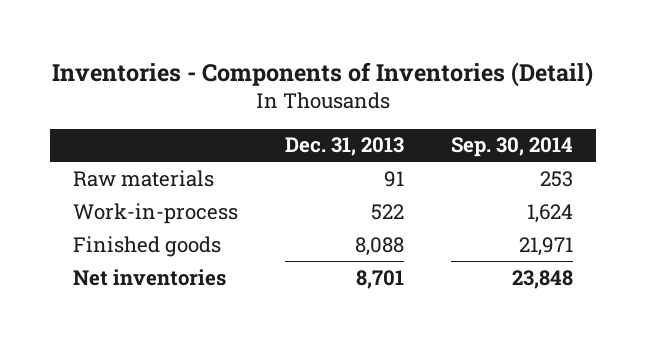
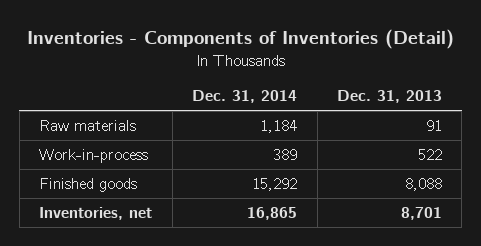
- | Dec. 31, 2013 | Sep. 30, 2014
+ | Dec. 31, 2014 | Dec. 31, 2013
- Net inventories | 8,701 | 23,848
+ Inventories, net | 16,865 | 8,701

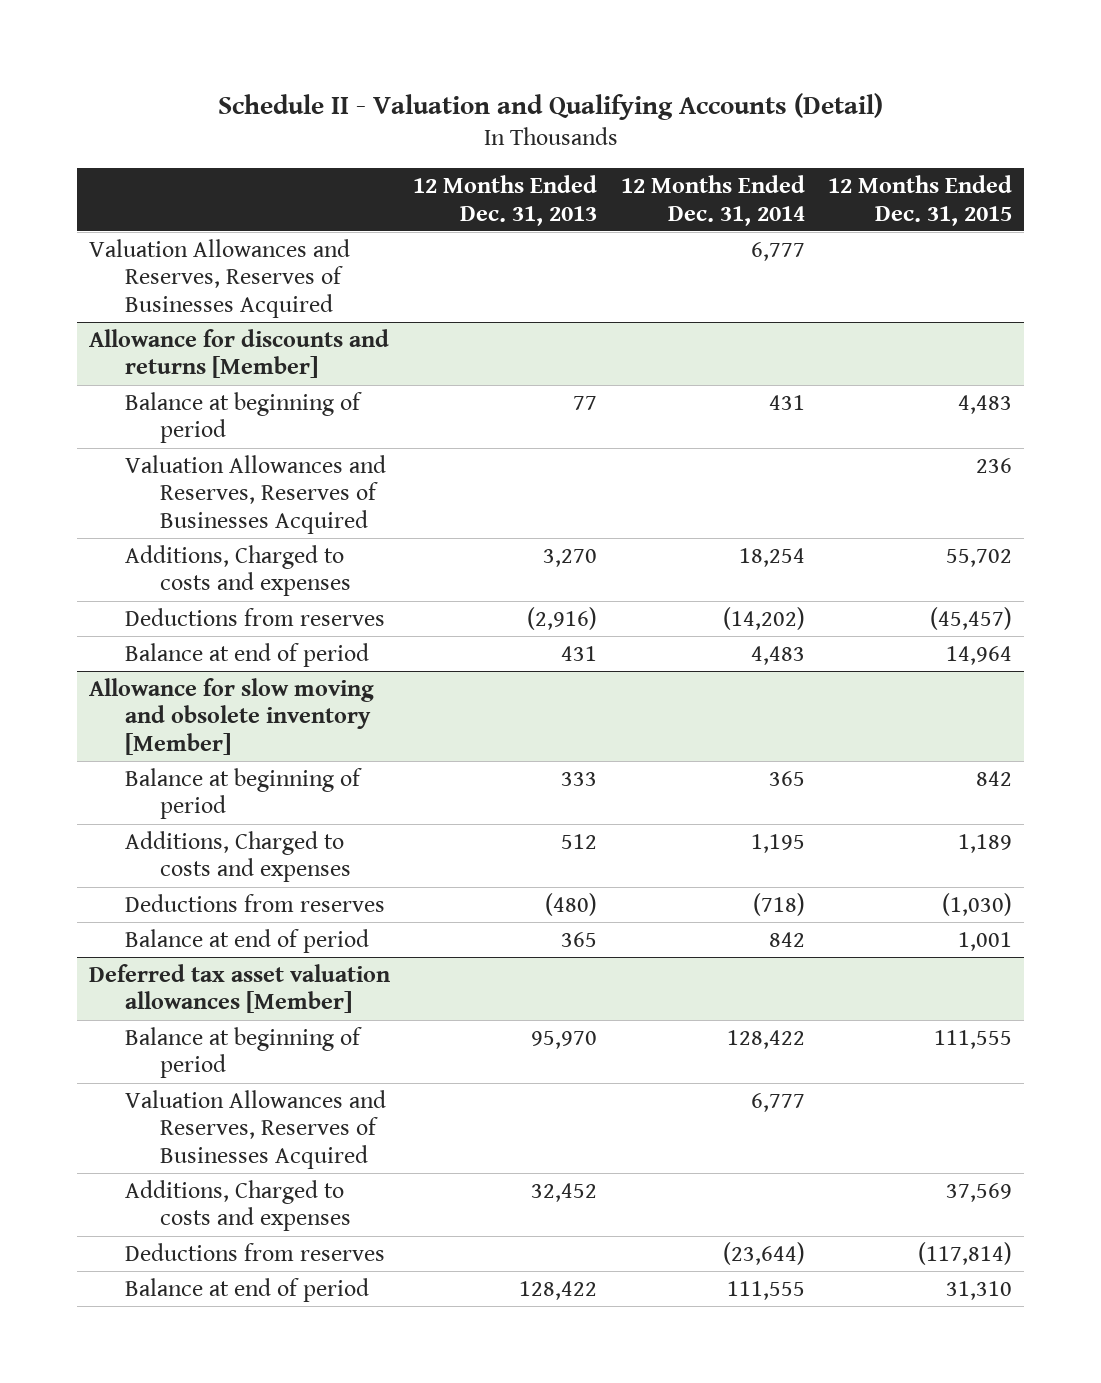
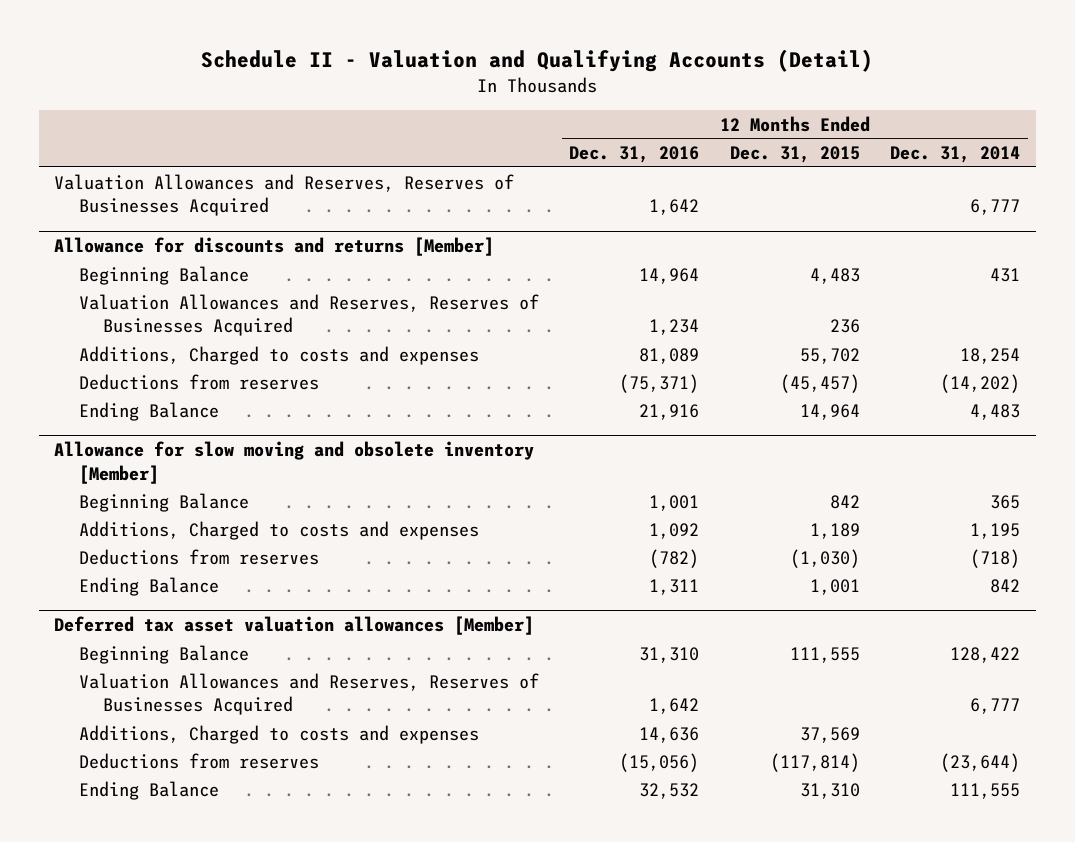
- | 12 Months Ended Dec. 31, 2013 | 12 Months Ended Dec. 31, 2014 | 12 Months Ended Dec. 31, 2015
+ | 12 Months Ended Dec. 31, 2016 | 12 Months Ended Dec. 31, 2015 | 12 Months Ended Dec. 31, 2014
@ Allowance for discounts and returns [Member]
- Balance at beginning of period | 77 | 431 | 4,483
+ Beginning Balance | 14,964 | 4,483 | 431
- Balance at end of period | 431 | 4,483 | 14,964
+ Ending Balance | 21,916 | 14,964 | 4,483
@ Allowance for slow moving and obsolete inventory [Member]
- Balance at beginning of period | 333 | 365 | 842
+ Beginning Balance | 1,001 | 842 | 365
- Balance at end of period | 365 | 842 | 1,001
+ Ending Balance | 1,311 | 1,001 | 842
@ Deferred tax asset valuation allowances [Member]
- Balance at beginning of period | 95,970 | 128,422 | 111,555
+ Beginning Balance | 31,310 | 111,555 | 128,422
- Balance at end of period | 128,422 | 111,555 | 31,310
+ Ending Balance | 32,532 | 31,310 | 111,555

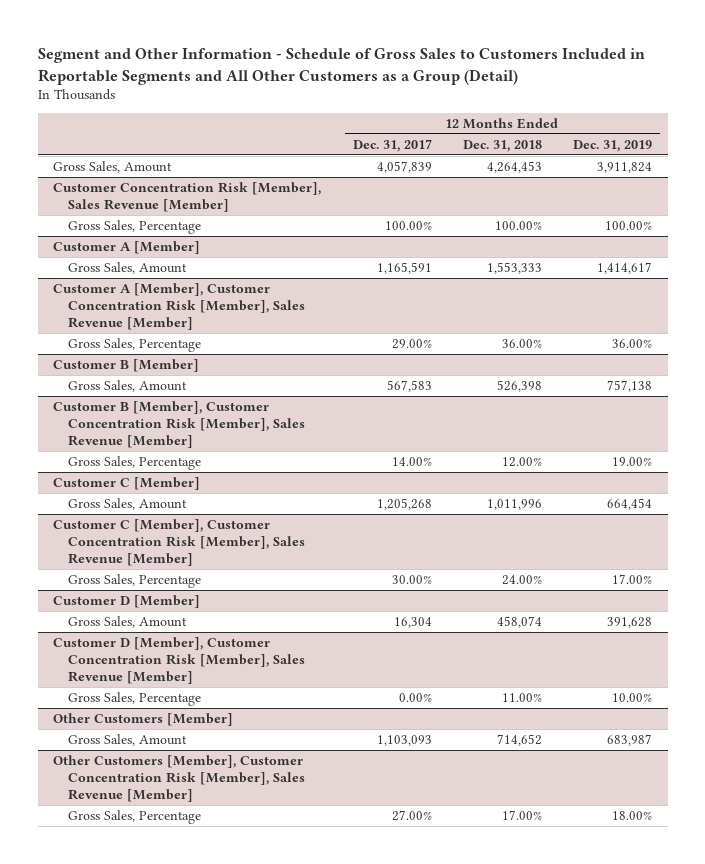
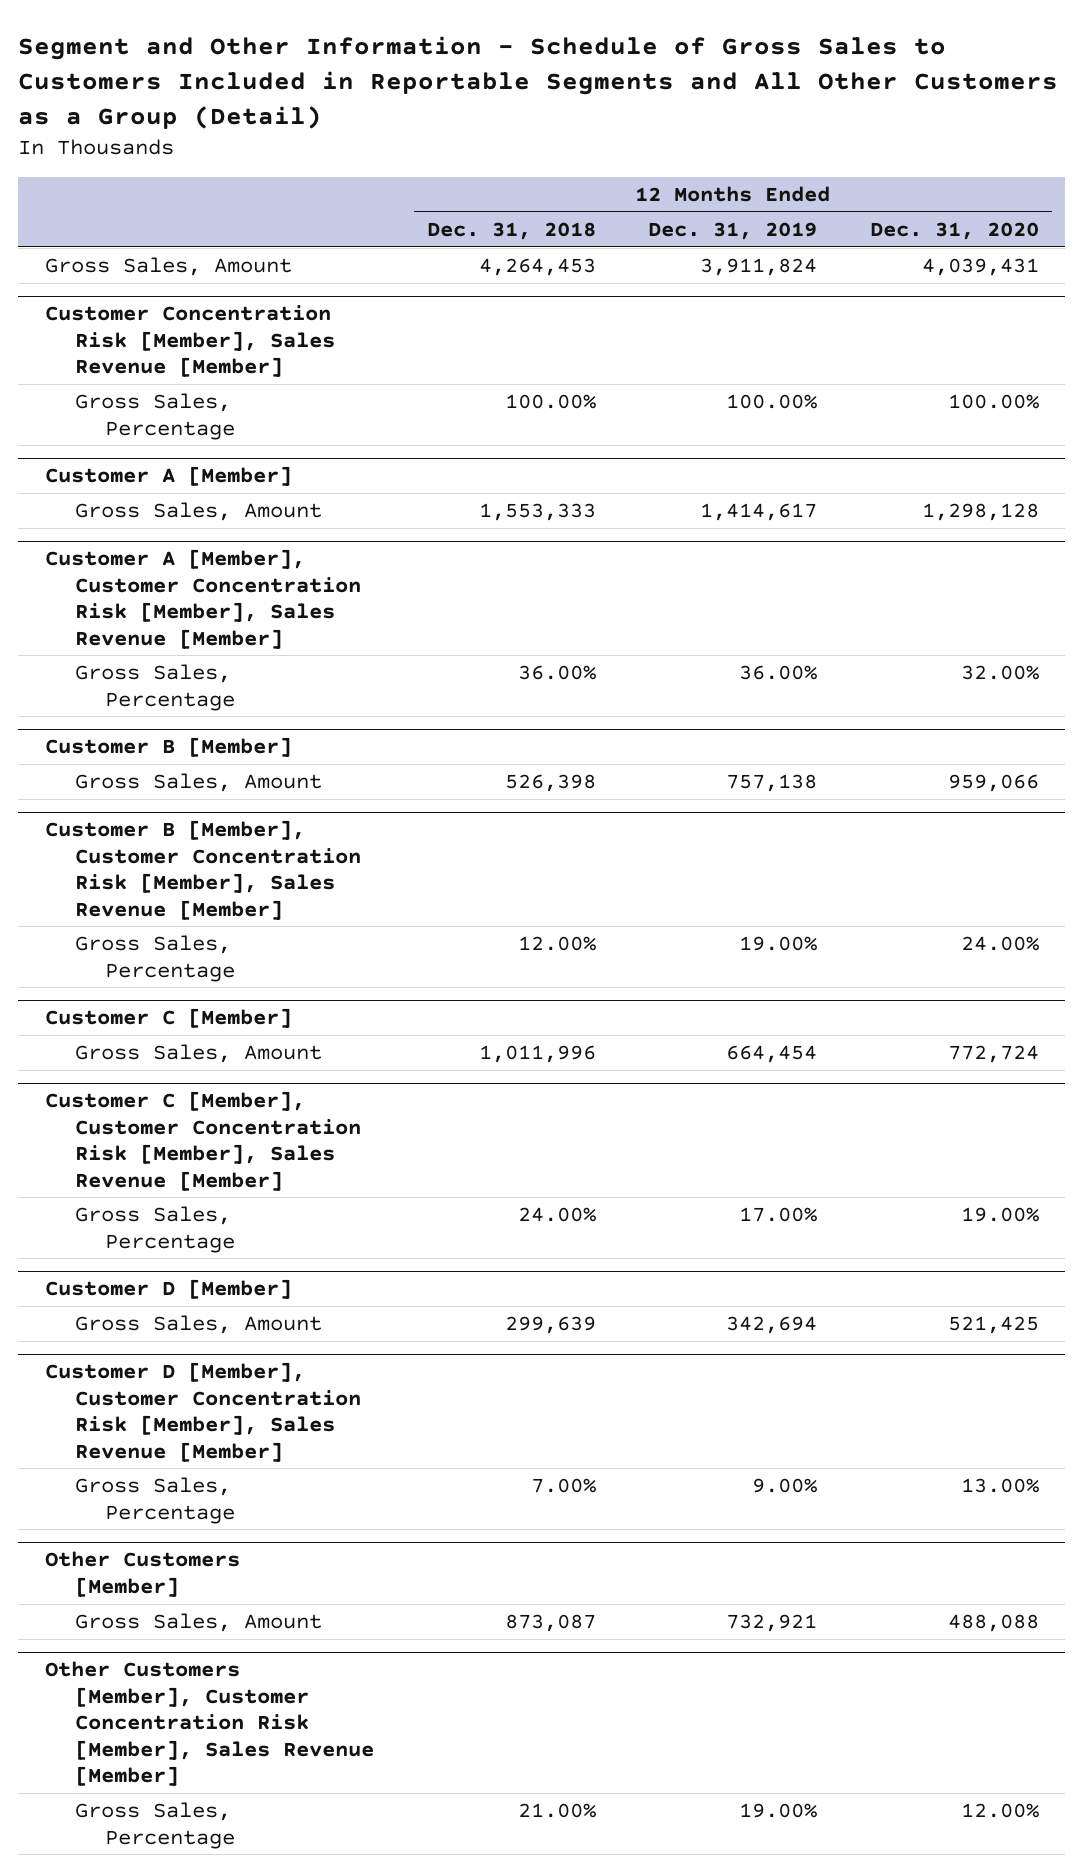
- | 12 Months Ended Dec. 31, 2017 | 12 Months Ended Dec. 31, 2018 | 12 Months Ended Dec. 31, 2019
+ | 12 Months Ended Dec. 31, 2018 | 12 Months Ended Dec. 31, 2019 | 12 Months Ended Dec. 31, 2020
@ Customer D [Member]
- Gross Sales, Amount | 16,304 | 458,074 | 391,628
+ Gross Sales, Amount | 299,639 | 342,694 | 521,425
@ Customer D [Member], Customer Concentration Risk [Member], Sales Revenue [Member]
- Gross Sales, Percentage | 0.00% | 11.00% | 10.00%
+ Gross Sales, Percentage | 7.00% | 9.00% | 13.00%
@ Other Customers [Member]
- Gross Sales, Amount | 1,103,093 | 714,652 | 683,987
+ Gross Sales, Amount | 873,087 | 732,921 | 488,088
@ Other Customers [Member], Customer Concentration Risk [Member], Sales Revenue [Member]
- Gross Sales, Percentage | 27.00% | 17.00% | 18.00%
+ Gross Sales, Percentage | 21.00% | 19.00% | 12.00%

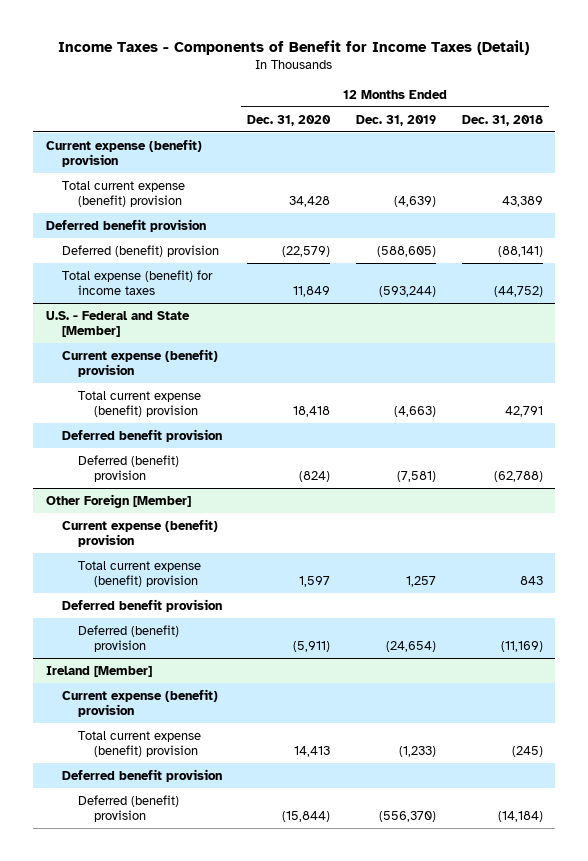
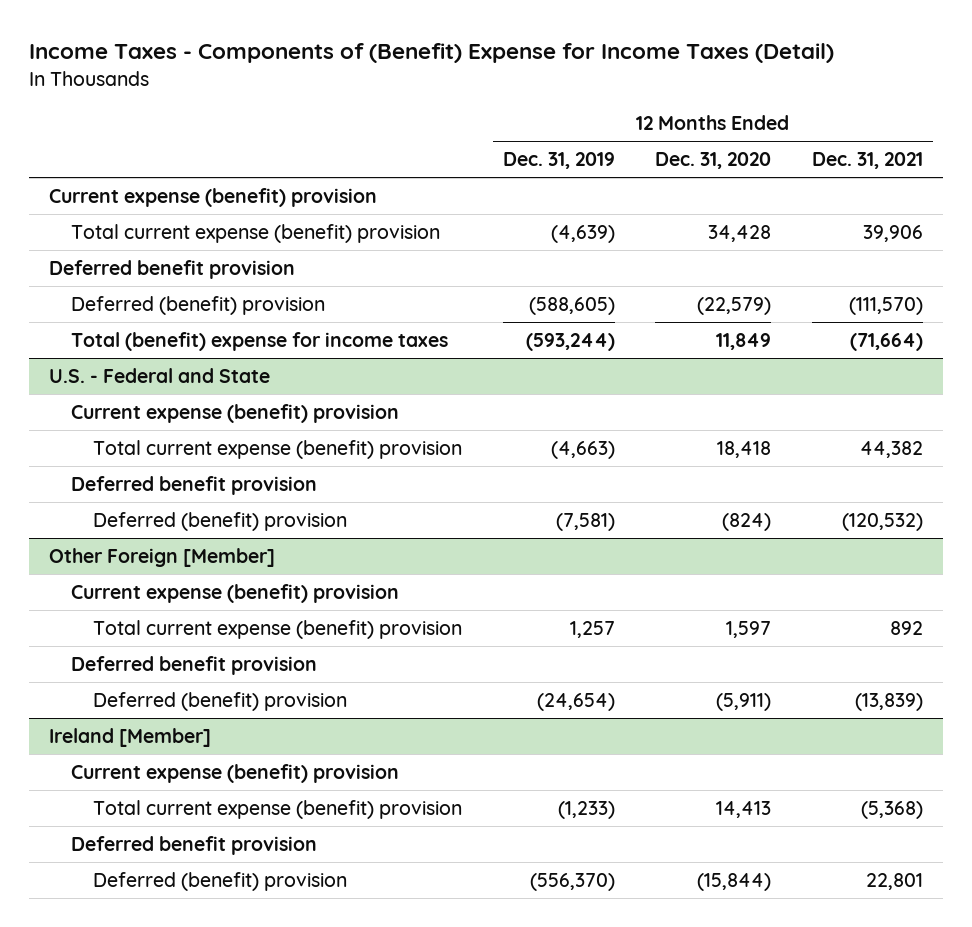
- Income Taxes - Components of Benefit for Income Taxes (Detail)
+ Income Taxes - Components of (Benefit) Expense for Income Taxes (Detail)
- | 12 Months Ended Dec. 31, 2020 | 12 Months Ended Dec. 31, 2019 | 12 Months Ended Dec. 31, 2018
+ | 12 Months Ended Dec. 31, 2019 | 12 Months Ended Dec. 31, 2020 | 12 Months Ended Dec. 31, 2021
- Total expense (benefit) for income taxes | 11,849 | (593,244) | (44,752)
- U.S. - Federal and State [Member]
+ Total (benefit) expense for income taxes | (593,244) | 11,849 | (71,664)
+ U.S. - Federal and State

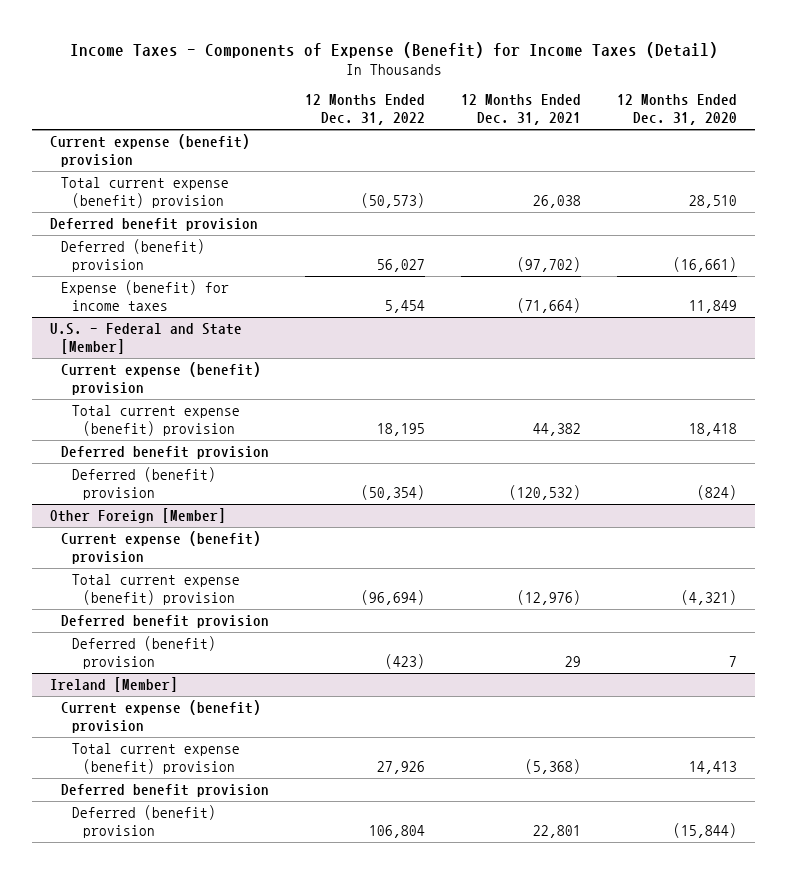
- Income Taxes - Components of (Benefit) Expense for Income Taxes (Detail)
+ Income Taxes - Components of Expense (Benefit) for Income Taxes (Detail)
- | 12 Months Ended Dec. 31, 2019 | 12 Months Ended Dec. 31, 2020 | 12 Months Ended Dec. 31, 2021
+ | 12 Months Ended Dec. 31, 2022 | 12 Months Ended Dec. 31, 2021 | 12 Months Ended Dec. 31, 2020
- Total current expense (benefit) provision | (4,639) | 34,428 | 39,906
+ Total current expense (benefit) provision | (50,573) | 26,038 | 28,510
- Deferred (benefit) provision | (588,605) | (22,579) | (111,570)
- Total (benefit) expense for income taxes | (593,244) | 11,849 | (71,664)
- U.S. - Federal and State
+ Deferred (benefit) provision | 56,027 | (97,702) | (16,661)
+ Expense (benefit) for income taxes | 5,454 | (71,664) | 11,849
+ U.S. - Federal and State [Member]
@ Other Foreign [Member]
- Total current expense (benefit) provision | 1,257 | 1,597 | 892
+ Total current expense (benefit) provision | (96,694) | (12,976) | (4,321)
- Deferred (benefit) provision | (24,654) | (5,911) | (13,839)
+ Deferred (benefit) provision | (423) | 29 | 7

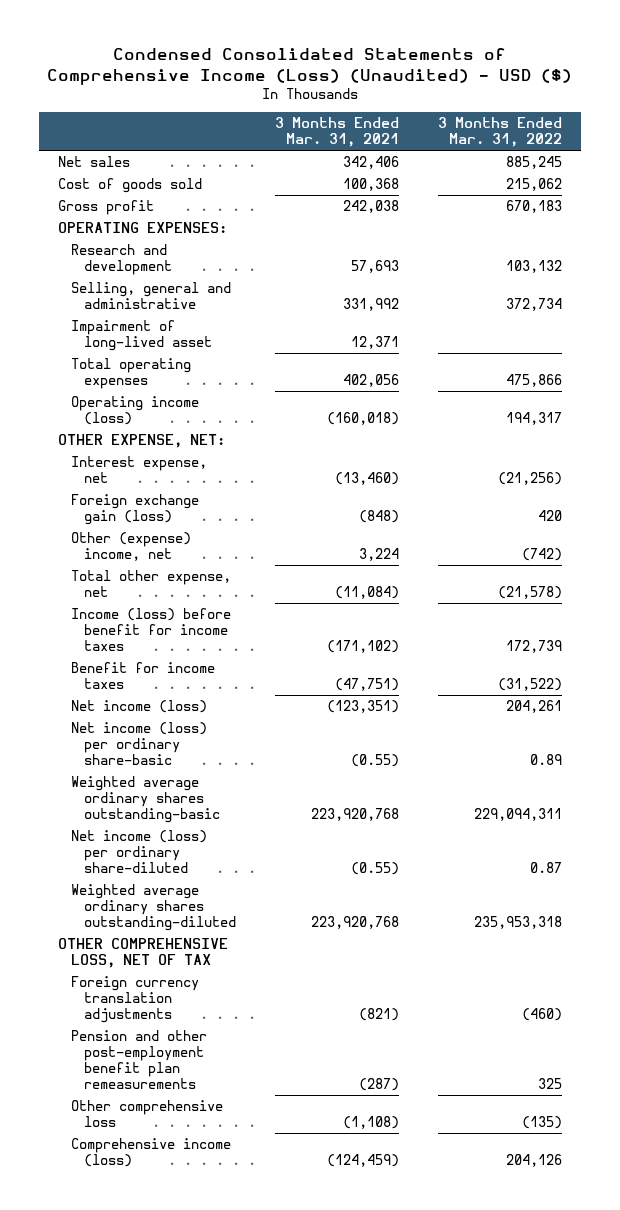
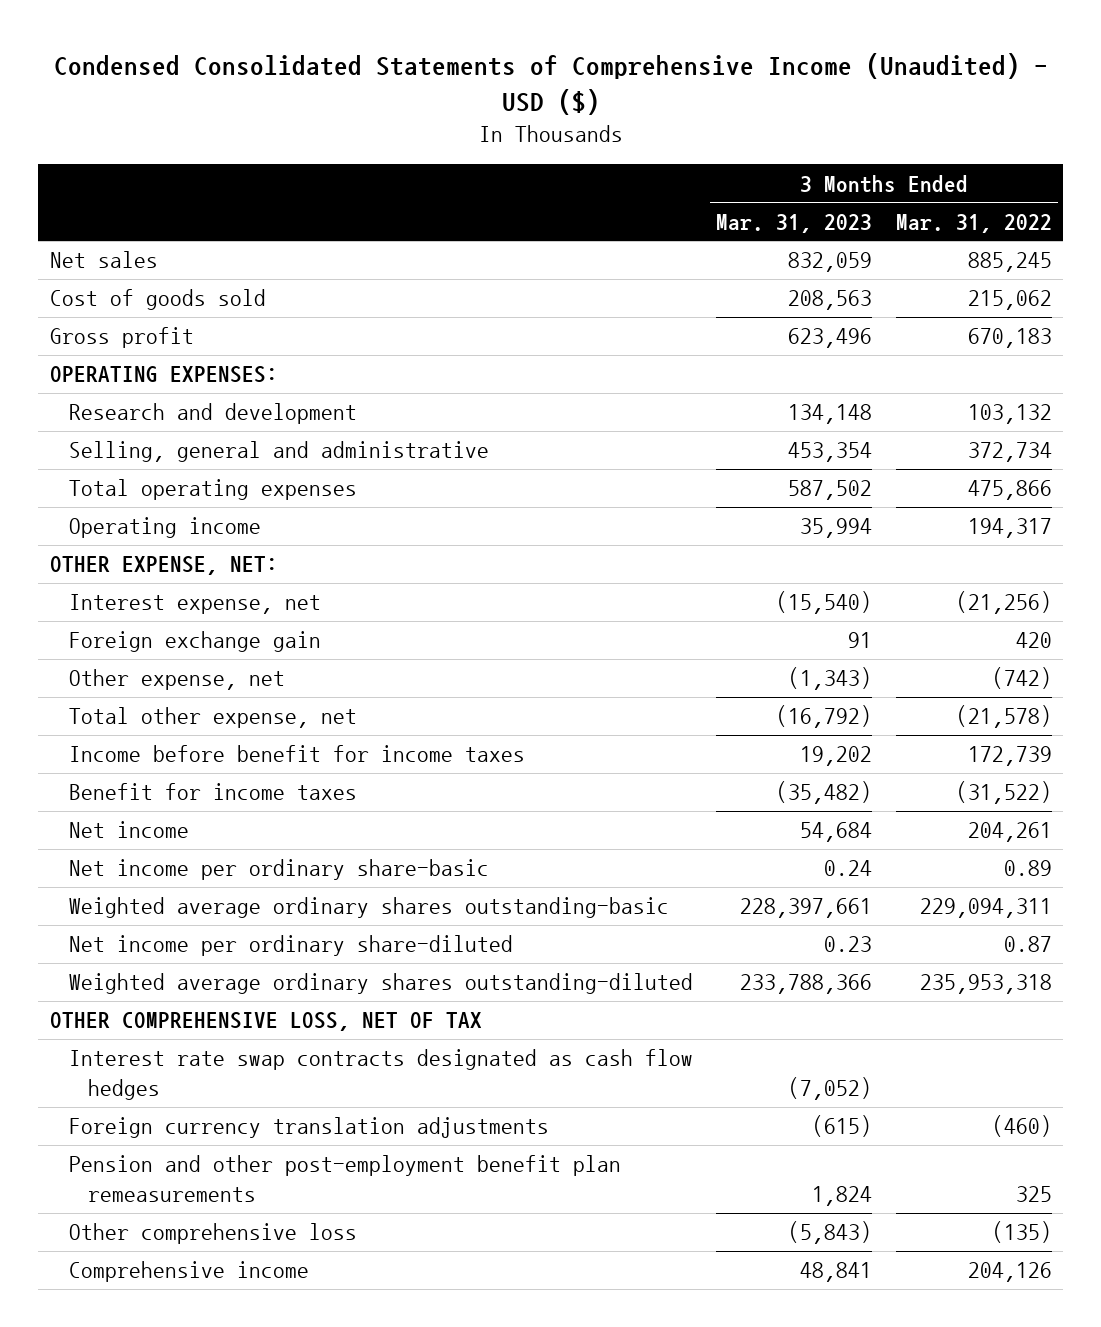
- Condensed Consolidated Statements of Comprehensive Income (Loss) (Unaudited) - USD ($)
+ Condensed Consolidated Statements of Comprehensive Income (Unaudited) - USD ($)
- | 3 Months Ended Mar. 31, 2021 | 3 Months Ended Mar. 31, 2022
+ | 3 Months Ended Mar. 31, 2023 | 3 Months Ended Mar. 31, 2022
- Impairment of long-lived asset | 12,371 |
- Operating income (loss) | (160,018) | 194,317
+ Operating income | 35,994 | 194,317
- Foreign exchange gain (loss) | (848) | 420
- Other (expense) income, net | 3,224 | (742)
+ Foreign exchange gain | 91 | 420
+ Other expense, net | (1,343) | (742)
- Income (loss) before benefit for income taxes | (171,102) | 172,739
+ Income before benefit for income taxes | 19,202 | 172,739
- Net income (loss) | (123,351) | 204,261
- Net income (loss) per ordinary share-basic | (0.55) | 0.89
+ Net income | 54,684 | 204,261
+ Net income per ordinary share-basic | 0.24 | 0.89
- Net income (loss) per ordinary share-diluted | (0.55) | 0.87
+ Net income per ordinary share-diluted | 0.23 | 0.87
+ Interest rate swap contracts designated as cash flow hedges | (7,052) |
- Comprehensive income (loss) | (124,459) | 204,126
+ Comprehensive income | 48,841 | 204,126

